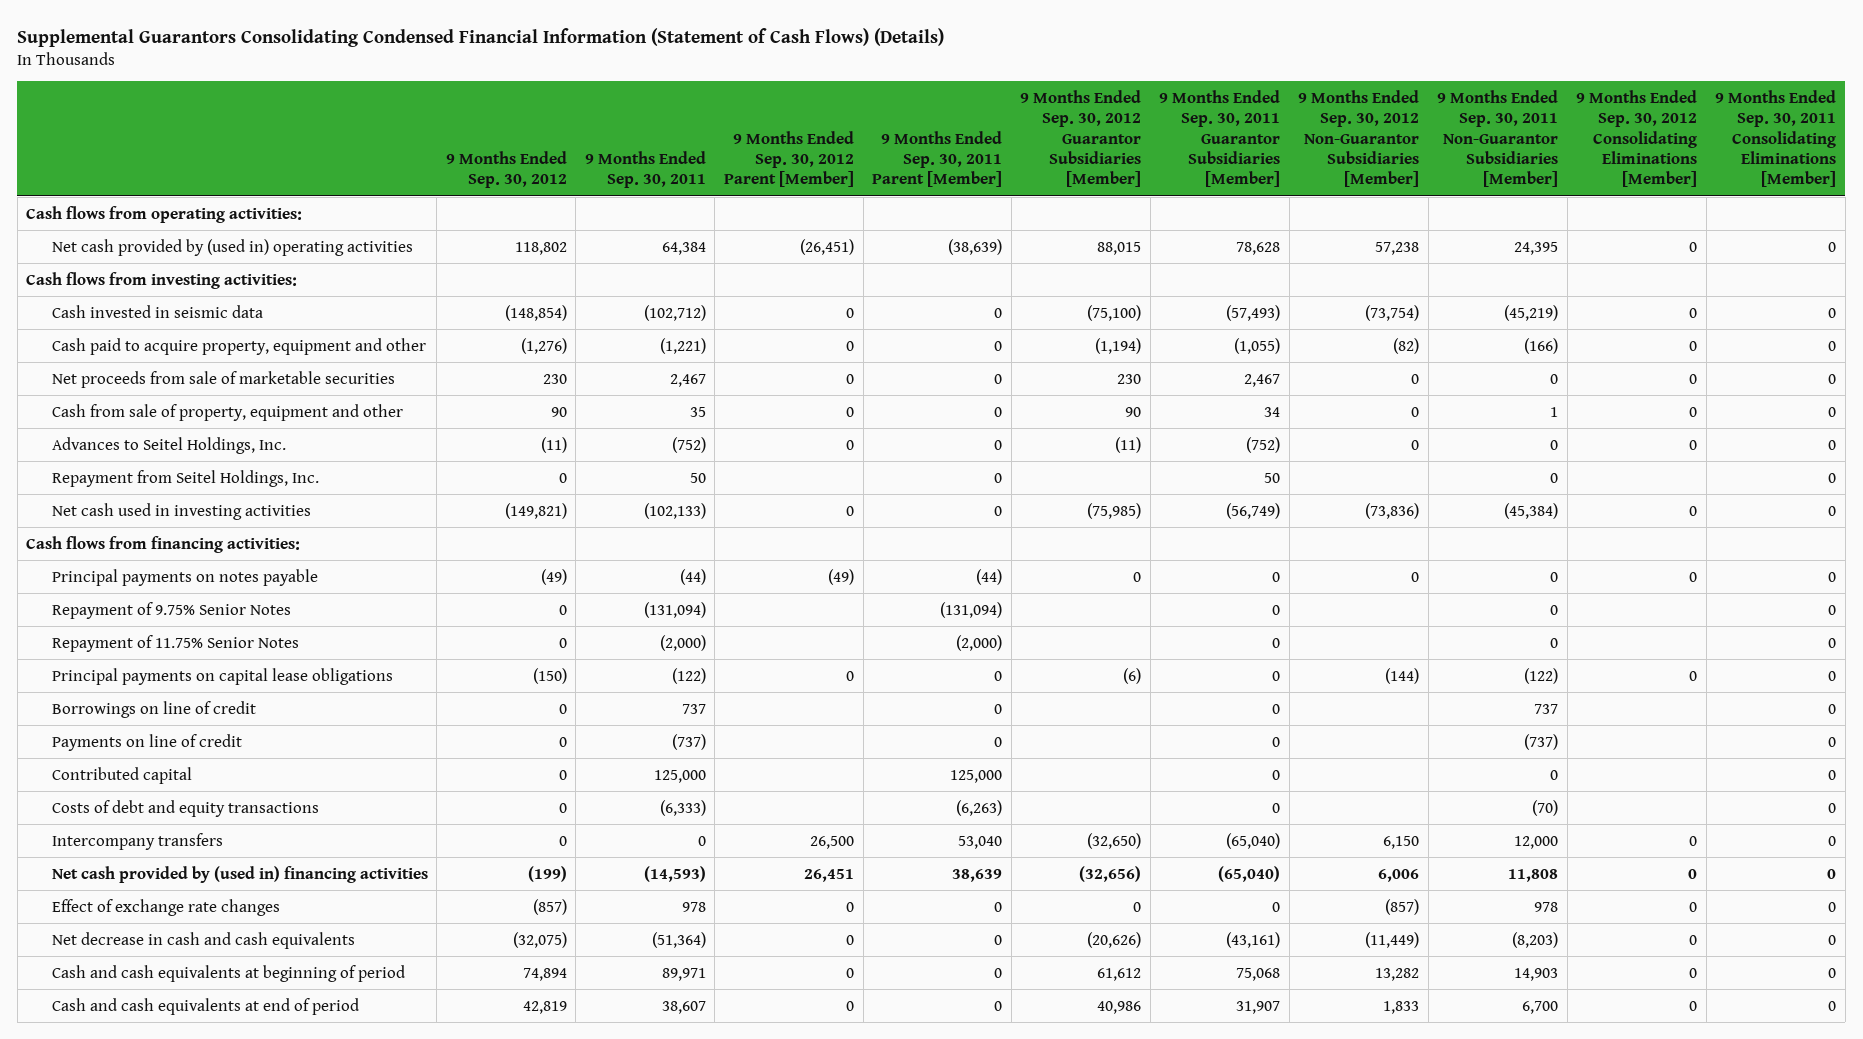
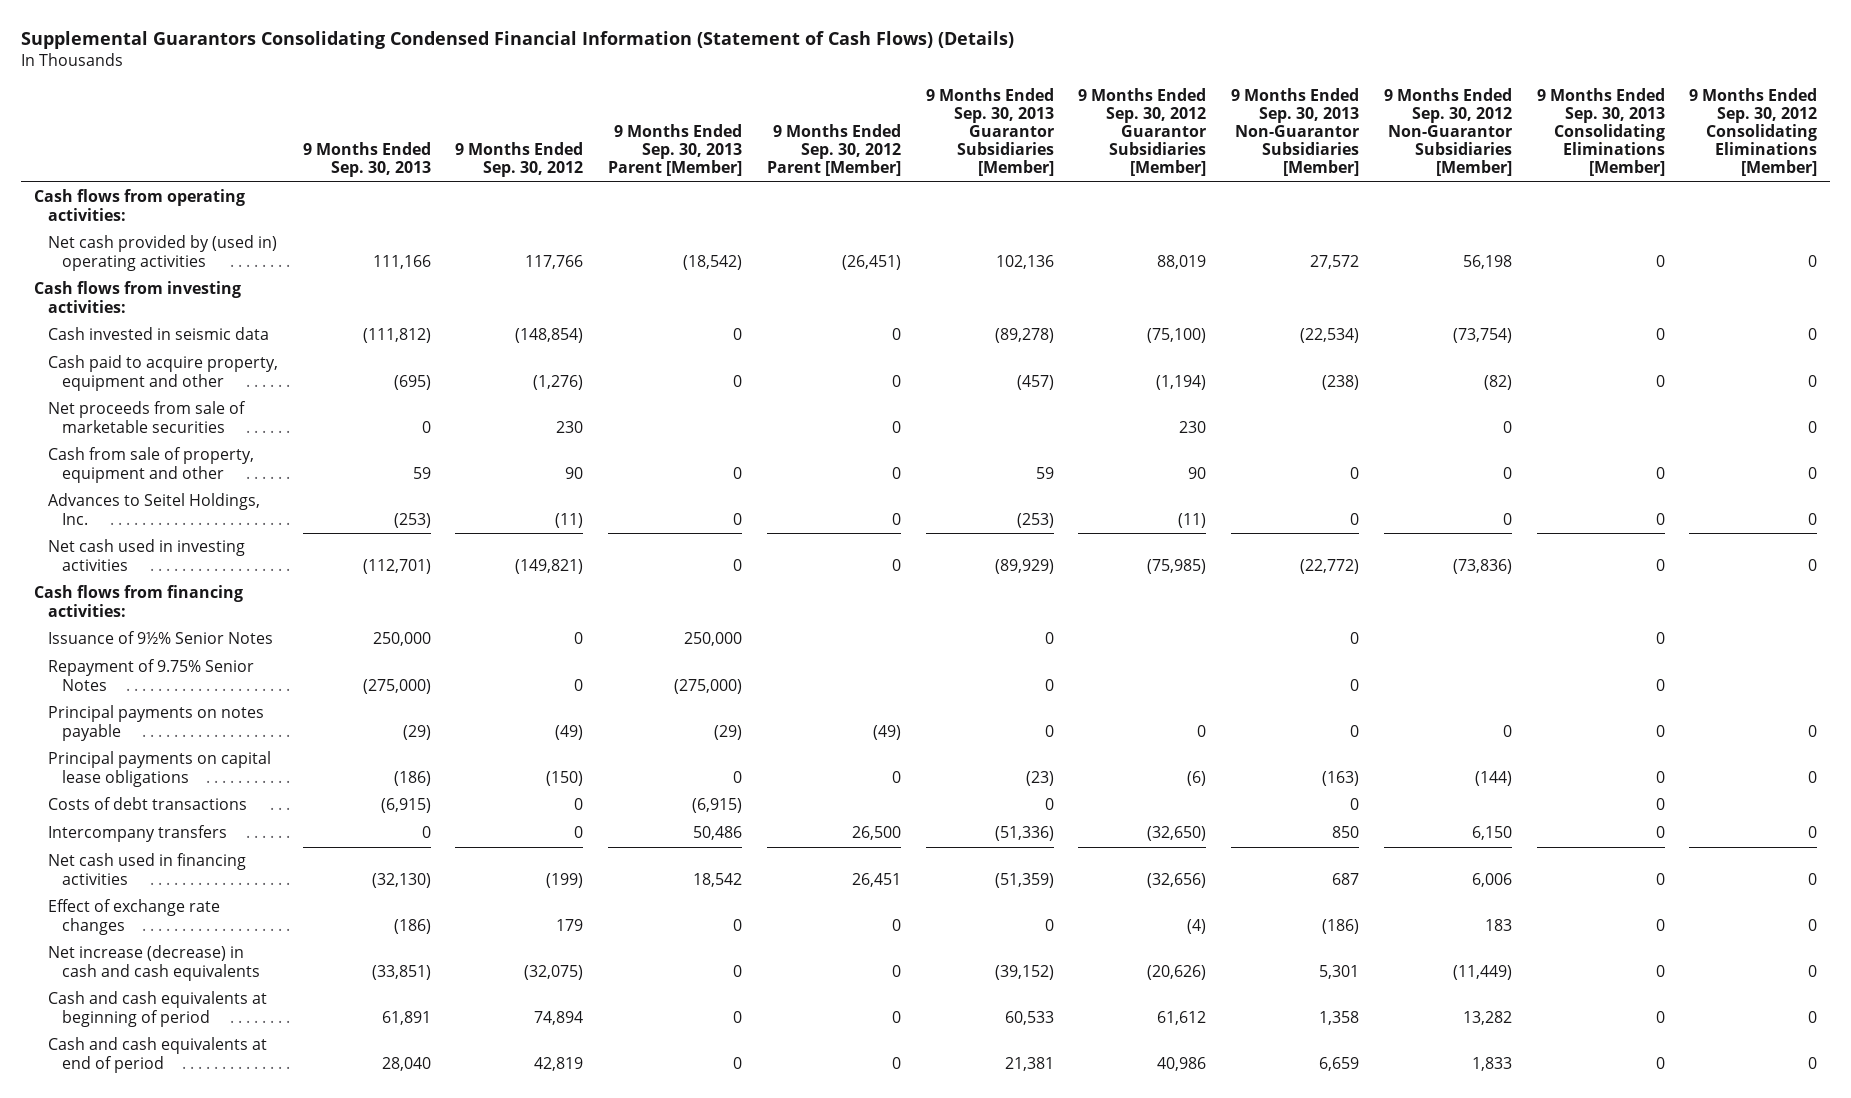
- | 9 Months Ended Sep. 30, 2012 | 9 Months Ended Sep. 30, 2011 | 9 Months Ended Sep. 30, 2012 Parent [Member] | 9 Months Ended Sep. 30, 2011 Parent [Member] | 9 Months Ended Sep. 30, 2012 Guarantor Subsidiaries [Member] | 9 Months Ended Sep. 30, 2011 Guarantor Subsidiaries [Member] | 9 Months Ended Sep. 30, 2012 Non-Guarantor Subsidiaries [Member] | 9 Months Ended Sep. 30, 2011 Non-Guarantor Subsidiaries [Member] | 9 Months Ended Sep. 30, 2012 Consolidating Eliminations [Member] | 9 Months Ended Sep. 30, 2011 Consolidating Eliminations [Member]
+ | 9 Months Ended Sep. 30, 2013 | 9 Months Ended Sep. 30, 2012 | 9 Months Ended Sep. 30, 2013 Parent [Member] | 9 Months Ended Sep. 30, 2012 Parent [Member] | 9 Months Ended Sep. 30, 2013 Guarantor Subsidiaries [Member] | 9 Months Ended Sep. 30, 2012 Guarantor Subsidiaries [Member] | 9 Months Ended Sep. 30, 2013 Non-Guarantor Subsidiaries [Member] | 9 Months Ended Sep. 30, 2012 Non-Guarantor Subsidiaries [Member] | 9 Months Ended Sep. 30, 2013 Consolidating Eliminations [Member] | 9 Months Ended Sep. 30, 2012 Consolidating Eliminations [Member]
- Net cash provided by (used in) operating activities | 118,802 | 64,384 | (26,451) | (38,639) | 88,015 | 78,628 | 57,238 | 24,395 | 0 | 0
+ Net cash provided by (used in) operating activities | 111,166 | 117,766 | (18,542) | (26,451) | 102,136 | 88,019 | 27,572 | 56,198 | 0 | 0
- Repayment from Seitel Holdings, Inc. | 0 | 50 | | 0 | | 50 | | 0 | | 0
+ Issuance of 9½% Senior Notes | 250,000 | 0 | 250,000 | | 0 | | 0 | | 0 |
- Repayment of 11.75% Senior Notes | 0 | (2,000) | | (2,000) | | 0 | | 0 | | 0
moved down: Principal payments on notes payable | (29) | (49) | (29) | (49) | 0 | 0 | 0 | 0 | 0 | 0
- Borrowings on line of credit | 0 | 737 | | 0 | | 0 | | 737 | | 0
- Payments on line of credit | 0 | (737) | | 0 | | 0 | | (737) | | 0
- Contributed capital | 0 | 125,000 | | 125,000 | | 0 | | 0 | | 0
- Costs of debt and equity transactions | 0 | (6,333) | | (6,263) | | 0 | | (70) | | 0
+ Costs of debt transactions | (6,915) | 0 | (6,915) | | 0 | | 0 | | 0 |
- Net cash provided by (used in) financing activities | (199) | (14,593) | 26,451 | 38,639 | (32,656) | (65,040) | 6,006 | 11,808 | 0 | 0
- Effect of exchange rate changes | (857) | 978 | 0 | 0 | 0 | 0 | (857) | 978 | 0 | 0
- Net decrease in cash and cash equivalents | (32,075) | (51,364) | 0 | 0 | (20,626) | (43,161) | (11,449) | (8,203) | 0 | 0
+ Net cash used in financing activities | (32,130) | (199) | 18,542 | 26,451 | (51,359) | (32,656) | 687 | 6,006 | 0 | 0
+ Effect of exchange rate changes | (186) | 179 | 0 | 0 | 0 | (4) | (186) | 183 | 0 | 0
+ Net increase (decrease) in cash and cash equivalents | (33,851) | (32,075) | 0 | 0 | (39,152) | (20,626) | 5,301 | (11,449) | 0 | 0

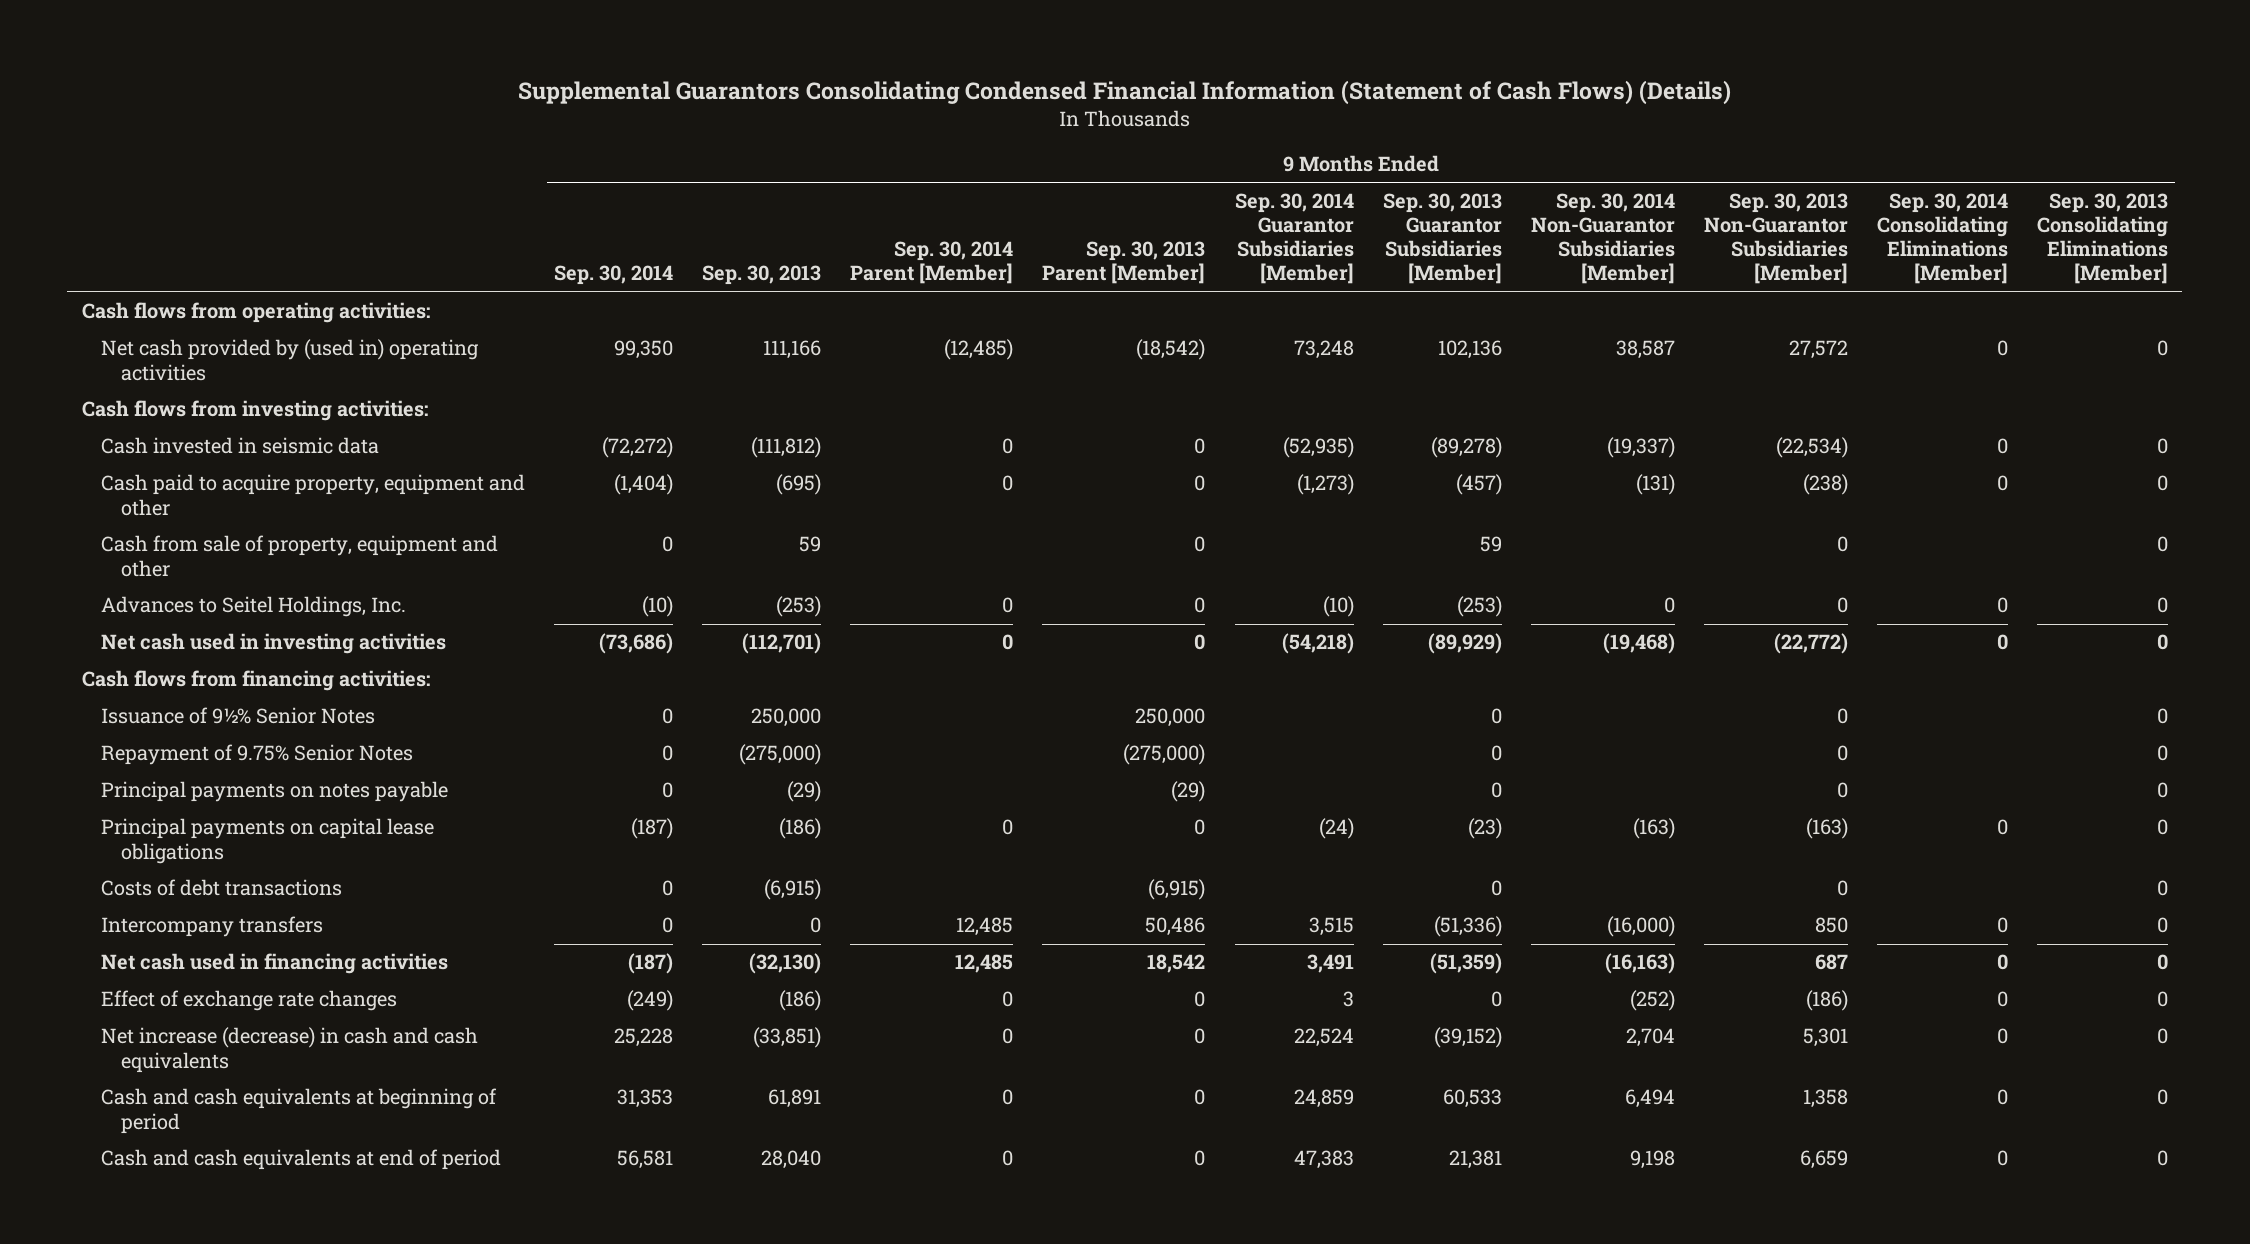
- | 9 Months Ended Sep. 30, 2013 | 9 Months Ended Sep. 30, 2012 | 9 Months Ended Sep. 30, 2013 Parent [Member] | 9 Months Ended Sep. 30, 2012 Parent [Member] | 9 Months Ended Sep. 30, 2013 Guarantor Subsidiaries [Member] | 9 Months Ended Sep. 30, 2012 Guarantor Subsidiaries [Member] | 9 Months Ended Sep. 30, 2013 Non-Guarantor Subsidiaries [Member] | 9 Months Ended Sep. 30, 2012 Non-Guarantor Subsidiaries [Member] | 9 Months Ended Sep. 30, 2013 Consolidating Eliminations [Member] | 9 Months Ended Sep. 30, 2012 Consolidating Eliminations [Member]
+ | 9 Months Ended Sep. 30, 2014 | 9 Months Ended Sep. 30, 2013 | 9 Months Ended Sep. 30, 2014 Parent [Member] | 9 Months Ended Sep. 30, 2013 Parent [Member] | 9 Months Ended Sep. 30, 2014 Guarantor Subsidiaries [Member] | 9 Months Ended Sep. 30, 2013 Guarantor Subsidiaries [Member] | 9 Months Ended Sep. 30, 2014 Non-Guarantor Subsidiaries [Member] | 9 Months Ended Sep. 30, 2013 Non-Guarantor Subsidiaries [Member] | 9 Months Ended Sep. 30, 2014 Consolidating Eliminations [Member] | 9 Months Ended Sep. 30, 2013 Consolidating Eliminations [Member]
- Net proceeds from sale of marketable securities | 0 | 230 | | 0 | | 230 | | 0 | | 0

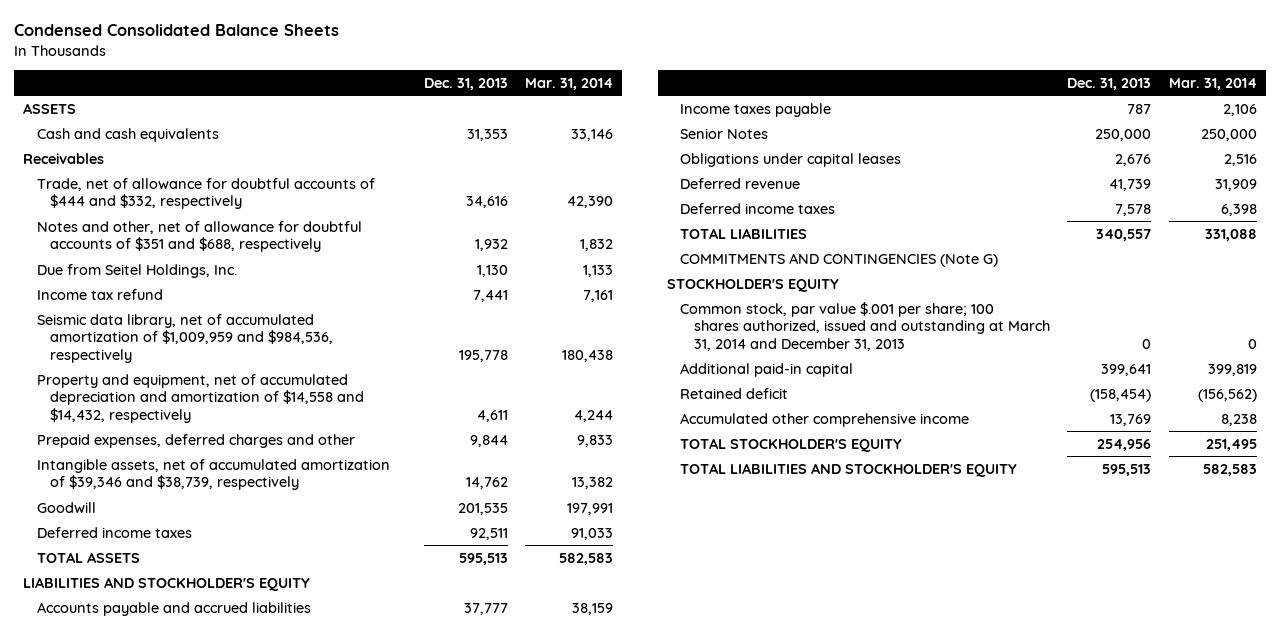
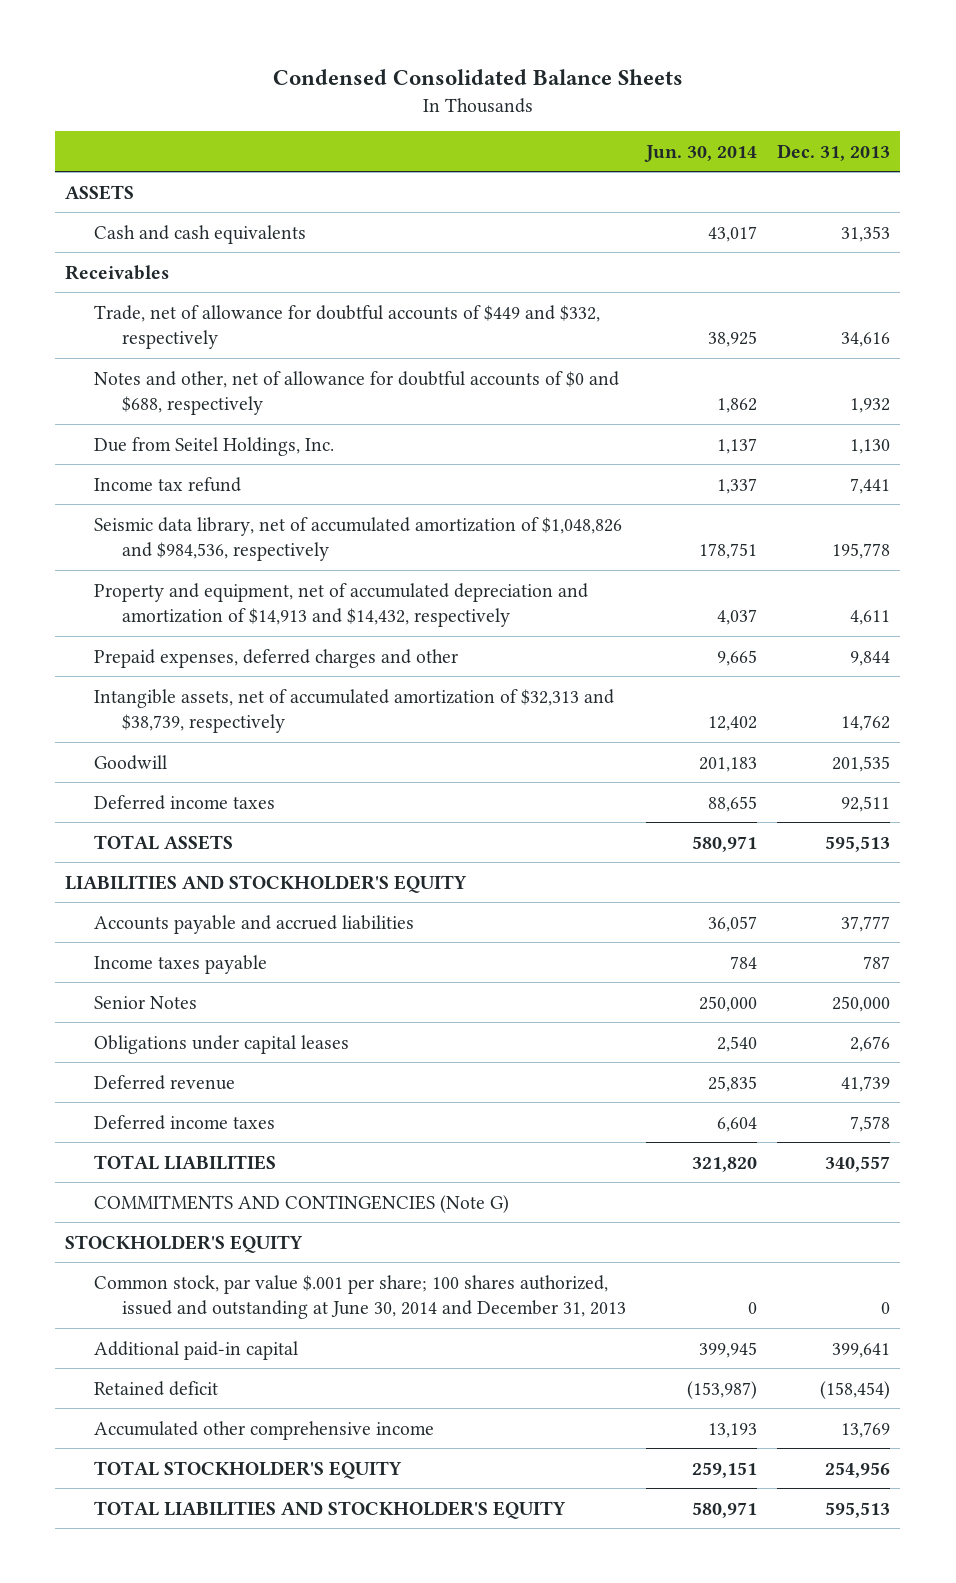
- | Dec. 31, 2013 | Mar. 31, 2014
+ | Jun. 30, 2014 | Dec. 31, 2013
- Trade, net of allowance for doubtful accounts of $444 and $332, respectively | 34,616 | 42,390
- Notes and other, net of allowance for doubtful accounts of $351 and $688, respectively | 1,932 | 1,832
+ Trade, net of allowance for doubtful accounts of $449 and $332, respectively | 38,925 | 34,616
+ Notes and other, net of allowance for doubtful accounts of $0 and $688, respectively | 1,862 | 1,932
- Seismic data library, net of accumulated amortization of $1,009,959 and $984,536, respectively | 195,778 | 180,438
- Property and equipment, net of accumulated depreciation and amortization of $14,558 and $14,432, respectively | 4,611 | 4,244
+ Seismic data library, net of accumulated amortization of $1,048,826 and $984,536, respectively | 178,751 | 195,778
+ Property and equipment, net of accumulated depreciation and amortization of $14,913 and $14,432, respectively | 4,037 | 4,611
- Intangible assets, net of accumulated amortization of $39,346 and $38,739, respectively | 14,762 | 13,382
+ Intangible assets, net of accumulated amortization of $32,313 and $38,739, respectively | 12,402 | 14,762
- Common stock, par value $.001 per share; 100 shares authorized, issued and outstanding at March 31, 2014 and December 31, 2013 | 0 | 0
+ Common stock, par value $.001 per share; 100 shares authorized, issued and outstanding at June 30, 2014 and December 31, 2013 | 0 | 0

